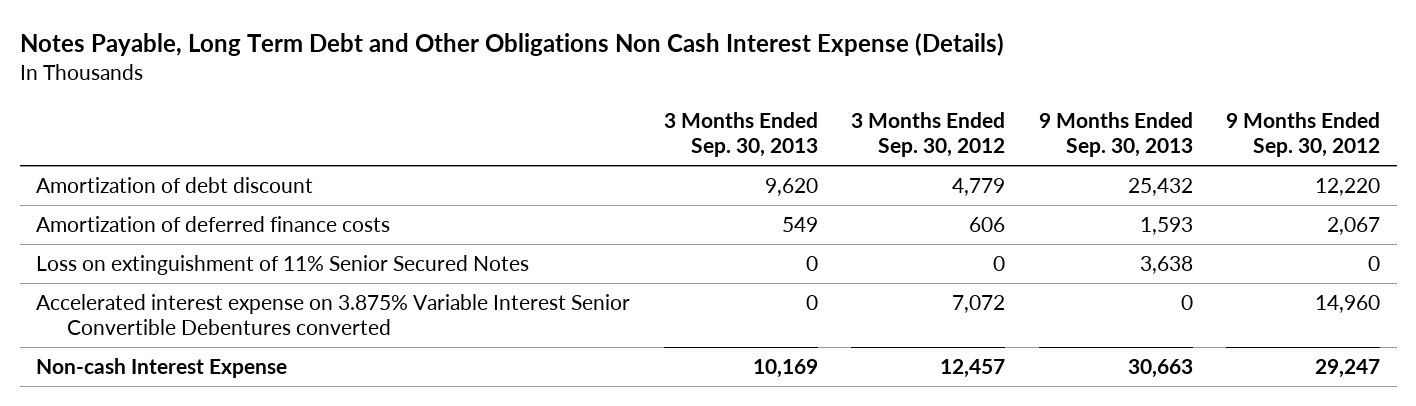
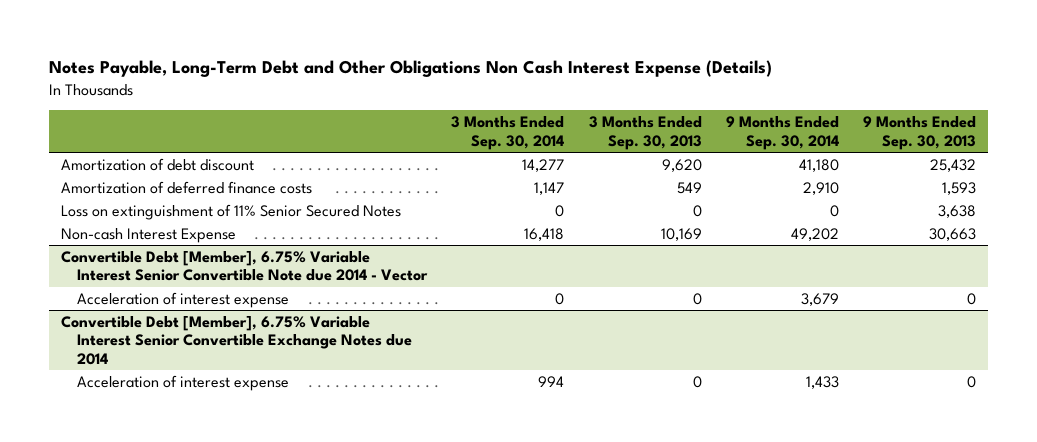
- Notes Payable, Long Term Debt and Other Obligations Non Cash Interest Expense (Details)
+ Notes Payable, Long-Term Debt and Other Obligations Non Cash Interest Expense (Details)
- | 3 Months Ended Sep. 30, 2013 | 3 Months Ended Sep. 30, 2012 | 9 Months Ended Sep. 30, 2013 | 9 Months Ended Sep. 30, 2012
+ | 3 Months Ended Sep. 30, 2014 | 3 Months Ended Sep. 30, 2013 | 9 Months Ended Sep. 30, 2014 | 9 Months Ended Sep. 30, 2013
- Accelerated interest expense on 3.875% Variable Interest Senior Convertible Debentures converted | 0 | 7,072 | 0 | 14,960
+ Convertible Debt [Member], 6.75% Variable Interest Senior Convertible Note due 2014 - Vector
+ Acceleration of interest expense | 0 | 0 | 3,679 | 0
+ Convertible Debt [Member], 6.75% Variable Interest Senior Convertible Exchange Notes due 2014
+ Acceleration of interest expense | 994 | 0 | 1,433 | 0

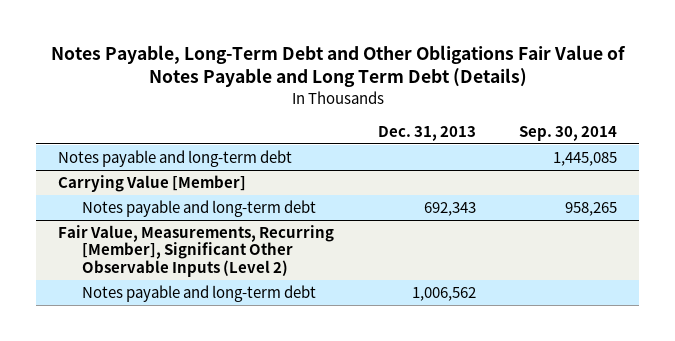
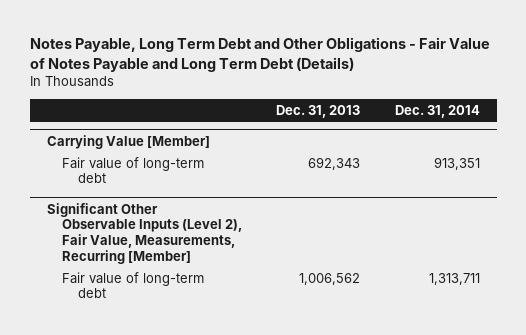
- Notes Payable, Long-Term Debt and Other Obligations Fair Value of Notes Payable and Long Term Debt (Details)
+ Notes Payable, Long Term Debt and Other Obligations - Fair Value of Notes Payable and Long Term Debt (Details)
- | Dec. 31, 2013 | Sep. 30, 2014
+ | Dec. 31, 2013 | Dec. 31, 2014
- Notes payable and long-term debt | | 1,445,085
@ Carrying Value [Member]
- Notes payable and long-term debt | 692,343 | 958,265
- Fair Value, Measurements, Recurring [Member], Significant Other Observable Inputs (Level 2)
- Notes payable and long-term debt | 1,006,562 |
@ Carrying Value [Member]
+ Fair value of long-term debt | 692,343 | 913,351
+ Significant Other Observable Inputs (Level 2), Fair Value, Measurements, Recurring [Member]
+ Fair value of long-term debt | 1,006,562 | 1,313,711

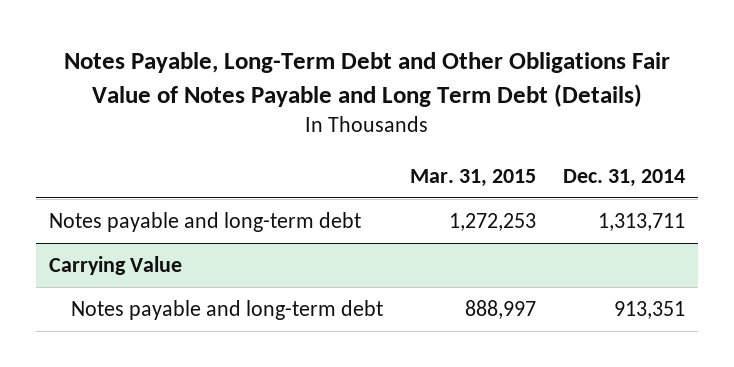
- Notes Payable, Long Term Debt and Other Obligations - Fair Value of Notes Payable and Long Term Debt (Details)
+ Notes Payable, Long-Term Debt and Other Obligations Fair Value of Notes Payable and Long Term Debt (Details)
- | Dec. 31, 2013 | Dec. 31, 2014
+ | Mar. 31, 2015 | Dec. 31, 2014
- Carrying Value [Member]
- Fair value of long-term debt | 692,343 | 913,351
- Significant Other Observable Inputs (Level 2), Fair Value, Measurements, Recurring [Member]
- Fair value of long-term debt | 1,006,562 | 1,313,711
+ Notes payable and long-term debt | 1,272,253 | 1,313,711
+ Carrying Value
+ Notes payable and long-term debt | 888,997 | 913,351

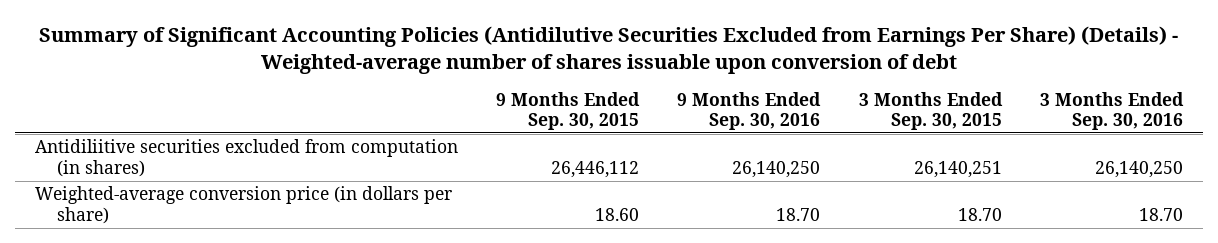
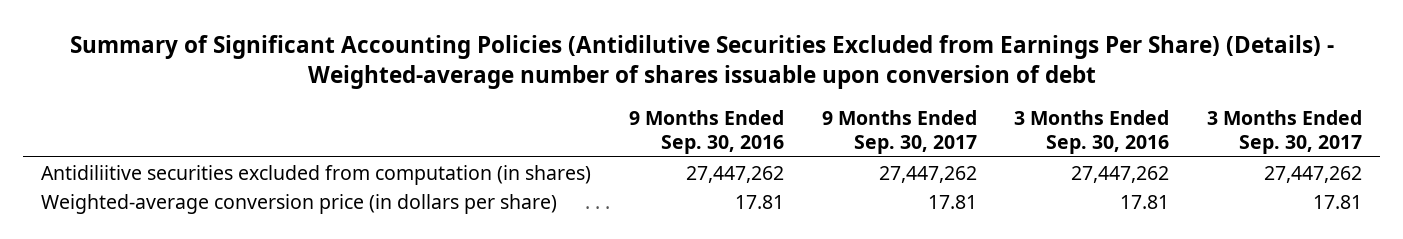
- | 9 Months Ended Sep. 30, 2015 | 9 Months Ended Sep. 30, 2016 | 3 Months Ended Sep. 30, 2015 | 3 Months Ended Sep. 30, 2016
+ | 9 Months Ended Sep. 30, 2016 | 9 Months Ended Sep. 30, 2017 | 3 Months Ended Sep. 30, 2016 | 3 Months Ended Sep. 30, 2017
- Antidiliitive securities excluded from computation (in shares) | 26,446,112 | 26,140,250 | 26,140,251 | 26,140,250
- Weighted-average conversion price (in dollars per share) | 18.60 | 18.70 | 18.70 | 18.70
+ Antidiliitive securities excluded from computation (in shares) | 27,447,262 | 27,447,262 | 27,447,262 | 27,447,262
+ Weighted-average conversion price (in dollars per share) | 17.81 | 17.81 | 17.81 | 17.81

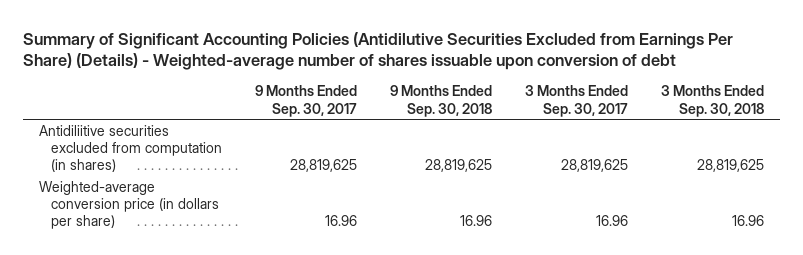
- | 9 Months Ended Sep. 30, 2016 | 9 Months Ended Sep. 30, 2017 | 3 Months Ended Sep. 30, 2016 | 3 Months Ended Sep. 30, 2017
+ | 9 Months Ended Sep. 30, 2017 | 9 Months Ended Sep. 30, 2018 | 3 Months Ended Sep. 30, 2017 | 3 Months Ended Sep. 30, 2018
- Antidiliitive securities excluded from computation (in shares) | 27,447,262 | 27,447,262 | 27,447,262 | 27,447,262
- Weighted-average conversion price (in dollars per share) | 17.81 | 17.81 | 17.81 | 17.81
+ Antidiliitive securities excluded from computation (in shares) | 28,819,625 | 28,819,625 | 28,819,625 | 28,819,625
+ Weighted-average conversion price (in dollars per share) | 16.96 | 16.96 | 16.96 | 16.96

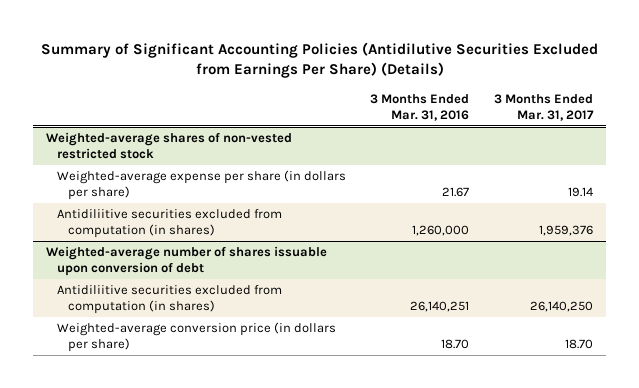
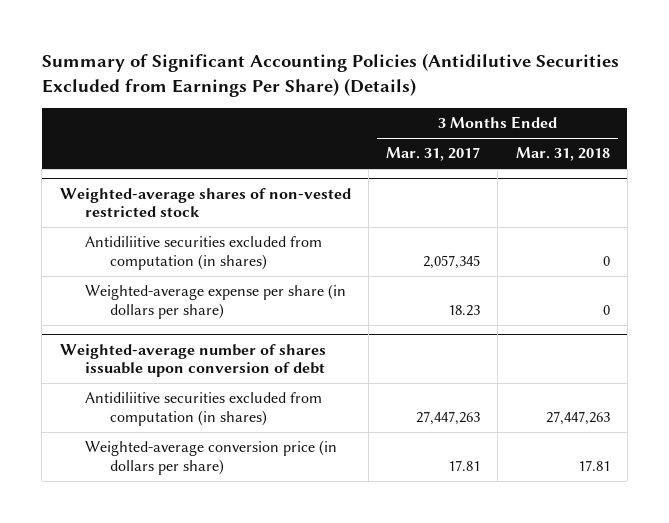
- | 3 Months Ended Mar. 31, 2016 | 3 Months Ended Mar. 31, 2017
+ | 3 Months Ended Mar. 31, 2017 | 3 Months Ended Mar. 31, 2018
@ Weighted-average shares of non-vested restricted stock
- Weighted-average expense per share (in dollars per share) | 21.67 | 19.14
- Antidiliitive securities excluded from computation (in shares) | 1,260,000 | 1,959,376
+ Antidiliitive securities excluded from computation (in shares) | 2,057,345 | 0
+ Weighted-average expense per share (in dollars per share) | 18.23 | 0
@ Weighted-average number of shares issuable upon conversion of debt
- Antidiliitive securities excluded from computation (in shares) | 26,140,251 | 26,140,250
- Weighted-average conversion price (in dollars per share) | 18.70 | 18.70
+ Antidiliitive securities excluded from computation (in shares) | 27,447,263 | 27,447,263
+ Weighted-average conversion price (in dollars per share) | 17.81 | 17.81

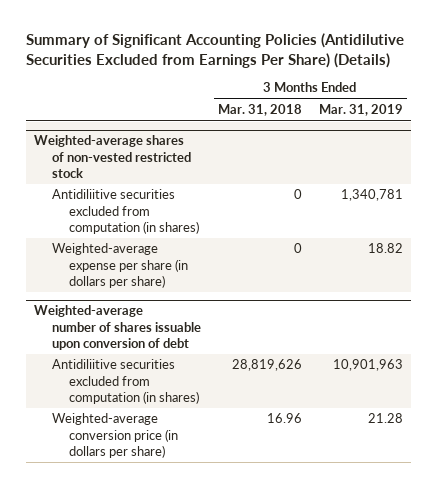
- | 3 Months Ended Mar. 31, 2017 | 3 Months Ended Mar. 31, 2018
+ | 3 Months Ended Mar. 31, 2018 | 3 Months Ended Mar. 31, 2019
@ Weighted-average number of shares issuable upon conversion of debt
- Antidiliitive securities excluded from computation (in shares) | 27,447,263 | 27,447,263
- Weighted-average conversion price (in dollars per share) | 17.81 | 17.81
+ Antidiliitive securities excluded from computation (in shares) | 28,819,626 | 10,901,963
+ Weighted-average conversion price (in dollars per share) | 16.96 | 21.28

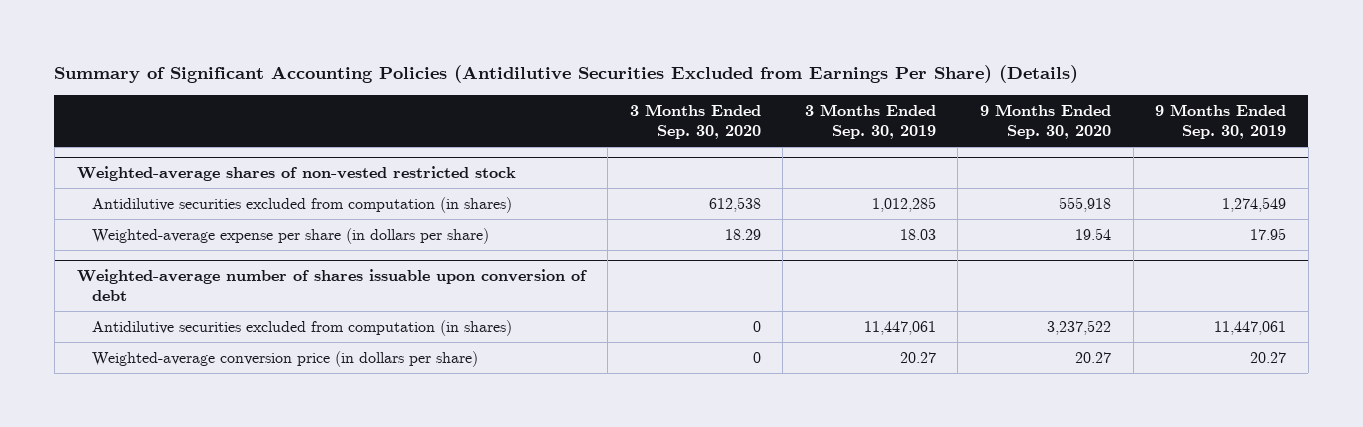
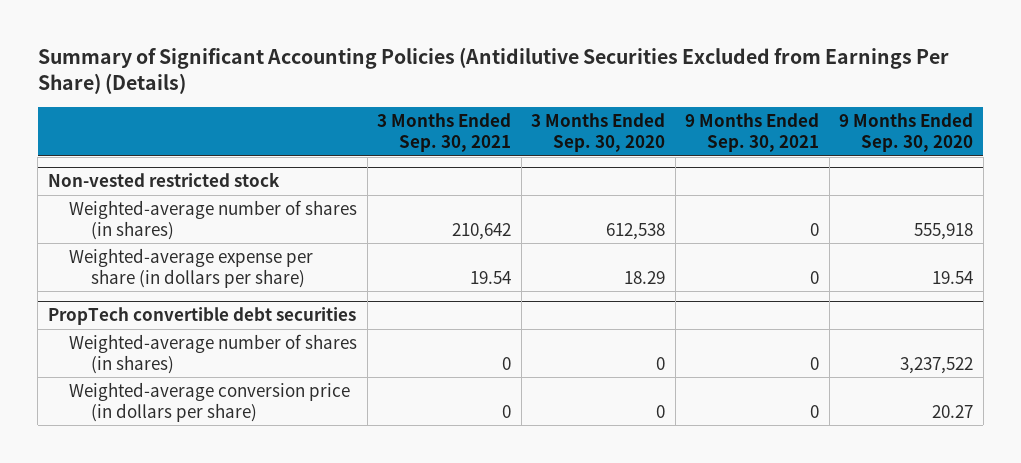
- | 3 Months Ended Sep. 30, 2020 | 3 Months Ended Sep. 30, 2019 | 9 Months Ended Sep. 30, 2020 | 9 Months Ended Sep. 30, 2019
+ | 3 Months Ended Sep. 30, 2021 | 3 Months Ended Sep. 30, 2020 | 9 Months Ended Sep. 30, 2021 | 9 Months Ended Sep. 30, 2020
- Weighted-average shares of non-vested restricted stock
- Antidilutive securities excluded from computation (in shares) | 612,538 | 1,012,285 | 555,918 | 1,274,549
+ Non-vested restricted stock
+ Weighted-average number of shares (in shares) | 210,642 | 612,538 | 0 | 555,918
- Weighted-average number of shares issuable upon conversion of debt
- Antidilutive securities excluded from computation (in shares) | 0 | 11,447,061 | 3,237,522 | 11,447,061
+ PropTech convertible debt securities
+ Weighted-average number of shares (in shares) | 0 | 0 | 0 | 3,237,522

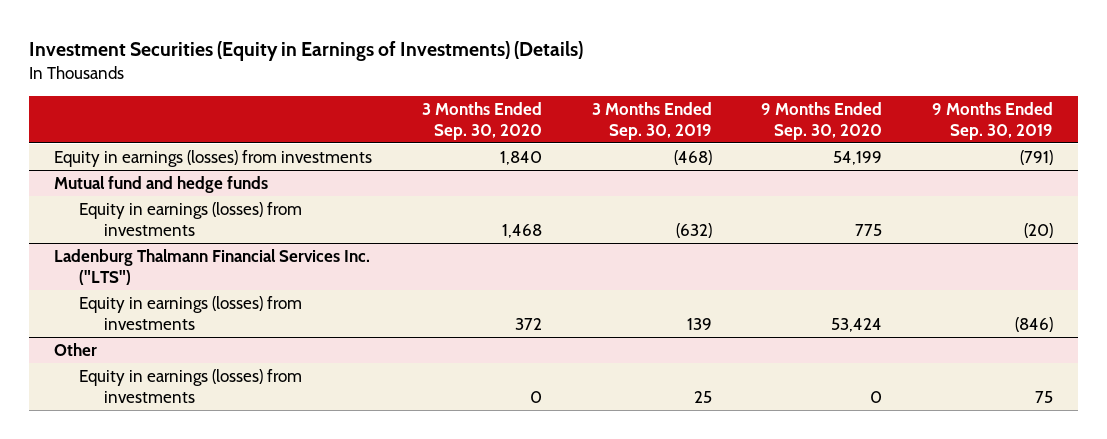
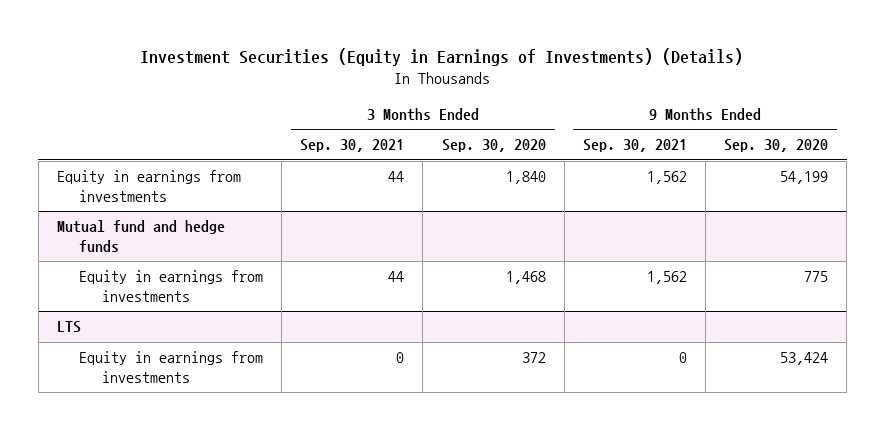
- | 3 Months Ended Sep. 30, 2020 | 3 Months Ended Sep. 30, 2019 | 9 Months Ended Sep. 30, 2020 | 9 Months Ended Sep. 30, 2019
+ | 3 Months Ended Sep. 30, 2021 | 3 Months Ended Sep. 30, 2020 | 9 Months Ended Sep. 30, 2021 | 9 Months Ended Sep. 30, 2020
- Equity in earnings (losses) from investments | 1,840 | (468) | 54,199 | (791)
+ Equity in earnings from investments | 44 | 1,840 | 1,562 | 54,199
@ Mutual fund and hedge funds
- Equity in earnings (losses) from investments | 1,468 | (632) | 775 | (20)
- Ladenburg Thalmann Financial Services Inc. ("LTS")
- Equity in earnings (losses) from investments | 372 | 139 | 53,424 | (846)
- Other
- Equity in earnings (losses) from investments | 0 | 25 | 0 | 75
@ Mutual fund and hedge funds
+ Equity in earnings from investments | 44 | 1,468 | 1,562 | 775
+ LTS
+ Equity in earnings from investments | 0 | 372 | 0 | 53,424

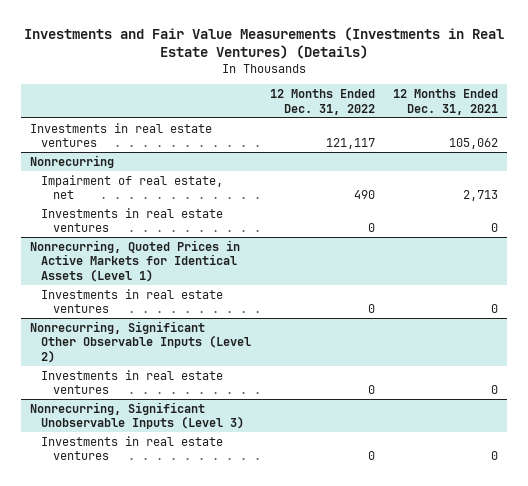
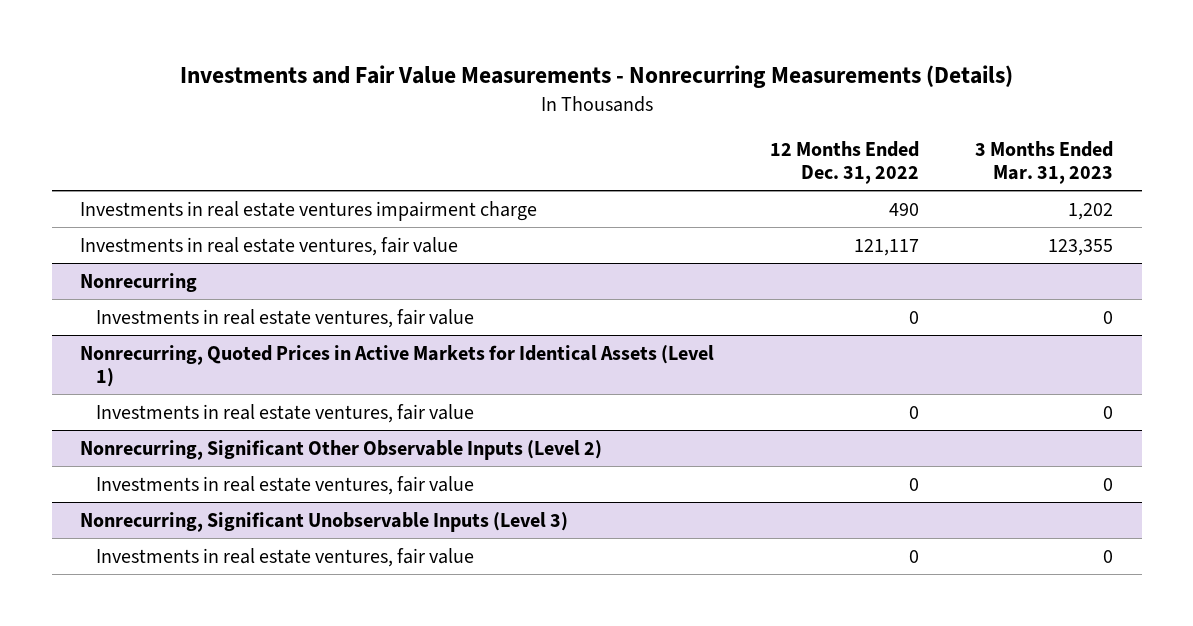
- Investments and Fair Value Measurements (Investments in Real Estate Ventures) (Details)
+ Investments and Fair Value Measurements - Nonrecurring Measurements (Details)
- | 12 Months Ended Dec. 31, 2022 | 12 Months Ended Dec. 31, 2021
+ | 12 Months Ended Dec. 31, 2022 | 3 Months Ended Mar. 31, 2023
- Investments in real estate ventures | 121,117 | 105,062
+ Investments in real estate ventures impairment charge | 490 | 1,202
+ Investments in real estate ventures, fair value | 121,117 | 123,355
@ Nonrecurring
- Impairment of real estate, net | 490 | 2,713
- Investments in real estate ventures | 0 | 0
+ Investments in real estate ventures, fair value | 0 | 0
@ Nonrecurring, Quoted Prices in Active Markets for Identical Assets (Level 1)
- Investments in real estate ventures | 0 | 0
+ Investments in real estate ventures, fair value | 0 | 0
@ Nonrecurring, Significant Other Observable Inputs (Level 2)
- Investments in real estate ventures | 0 | 0
+ Investments in real estate ventures, fair value | 0 | 0
@ Nonrecurring, Significant Unobservable Inputs (Level 3)
- Investments in real estate ventures | 0 | 0
+ Investments in real estate ventures, fair value | 0 | 0

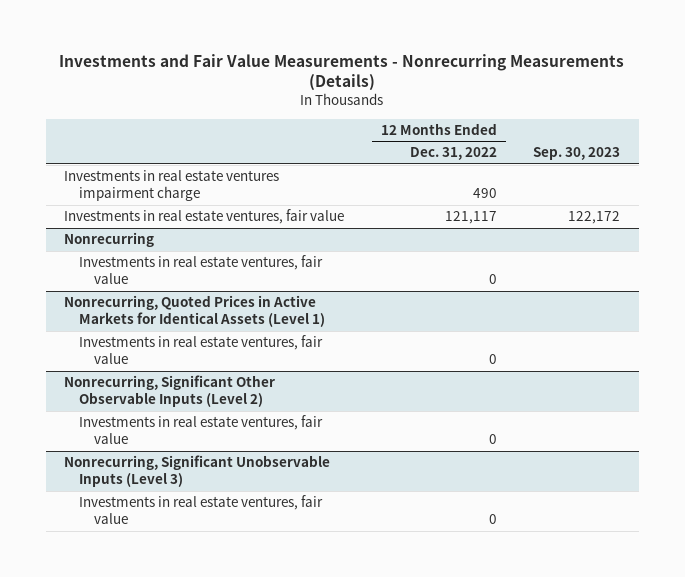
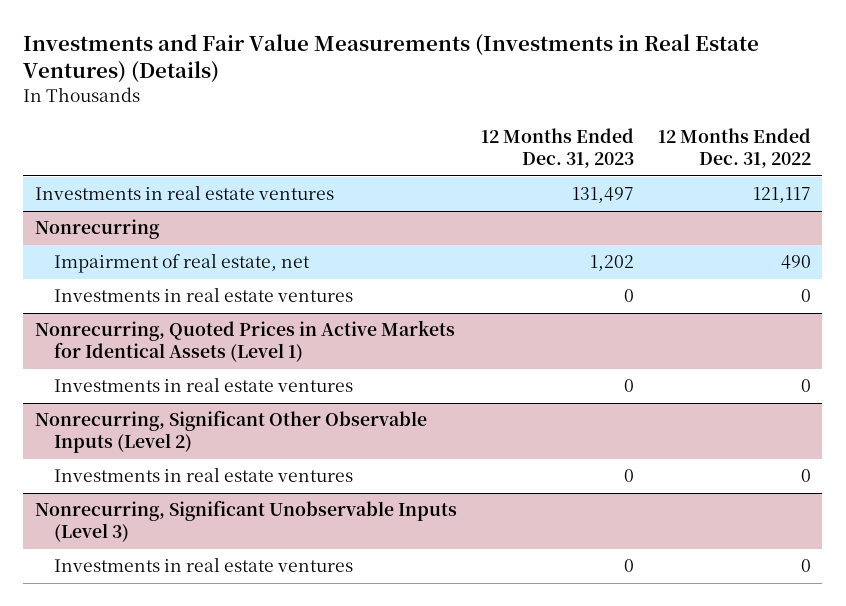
- Investments and Fair Value Measurements - Nonrecurring Measurements (Details)
+ Investments and Fair Value Measurements (Investments in Real Estate Ventures) (Details)
- | 12 Months Ended Dec. 31, 2022 | Sep. 30, 2023
+ | 12 Months Ended Dec. 31, 2023 | 12 Months Ended Dec. 31, 2022
- Investments in real estate ventures impairment charge | 490 |
- Investments in real estate ventures, fair value | 121,117 | 122,172
+ Investments in real estate ventures | 131,497 | 121,117
@ Nonrecurring
- Investments in real estate ventures, fair value | 0 |
+ Impairment of real estate, net | 1,202 | 490
+ Investments in real estate ventures | 0 | 0
@ Nonrecurring, Quoted Prices in Active Markets for Identical Assets (Level 1)
- Investments in real estate ventures, fair value | 0 |
+ Investments in real estate ventures | 0 | 0
@ Nonrecurring, Significant Other Observable Inputs (Level 2)
- Investments in real estate ventures, fair value | 0 |
+ Investments in real estate ventures | 0 | 0
@ Nonrecurring, Significant Unobservable Inputs (Level 3)
- Investments in real estate ventures, fair value | 0 |
+ Investments in real estate ventures | 0 | 0

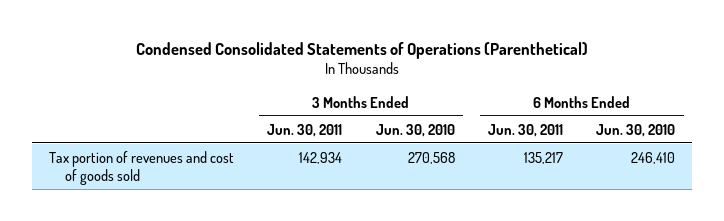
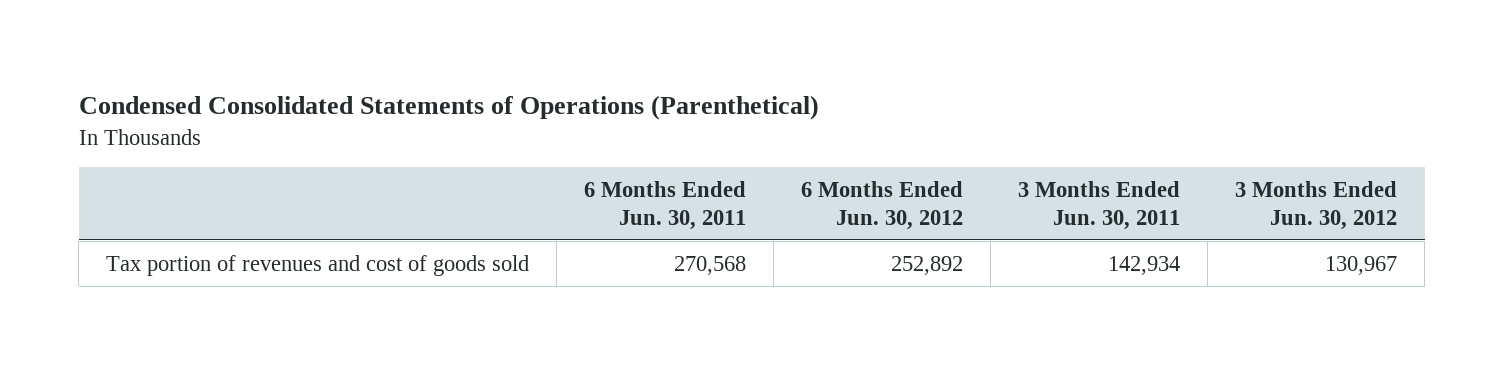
- | 3 Months Ended Jun. 30, 2011 | 3 Months Ended Jun. 30, 2010 | 6 Months Ended Jun. 30, 2011 | 6 Months Ended Jun. 30, 2010
+ | 6 Months Ended Jun. 30, 2011 | 6 Months Ended Jun. 30, 2012 | 3 Months Ended Jun. 30, 2011 | 3 Months Ended Jun. 30, 2012
- Tax portion of revenues and cost of goods sold | 142,934 | 270,568 | 135,217 | 246,410
+ Tax portion of revenues and cost of goods sold | 270,568 | 252,892 | 142,934 | 130,967

